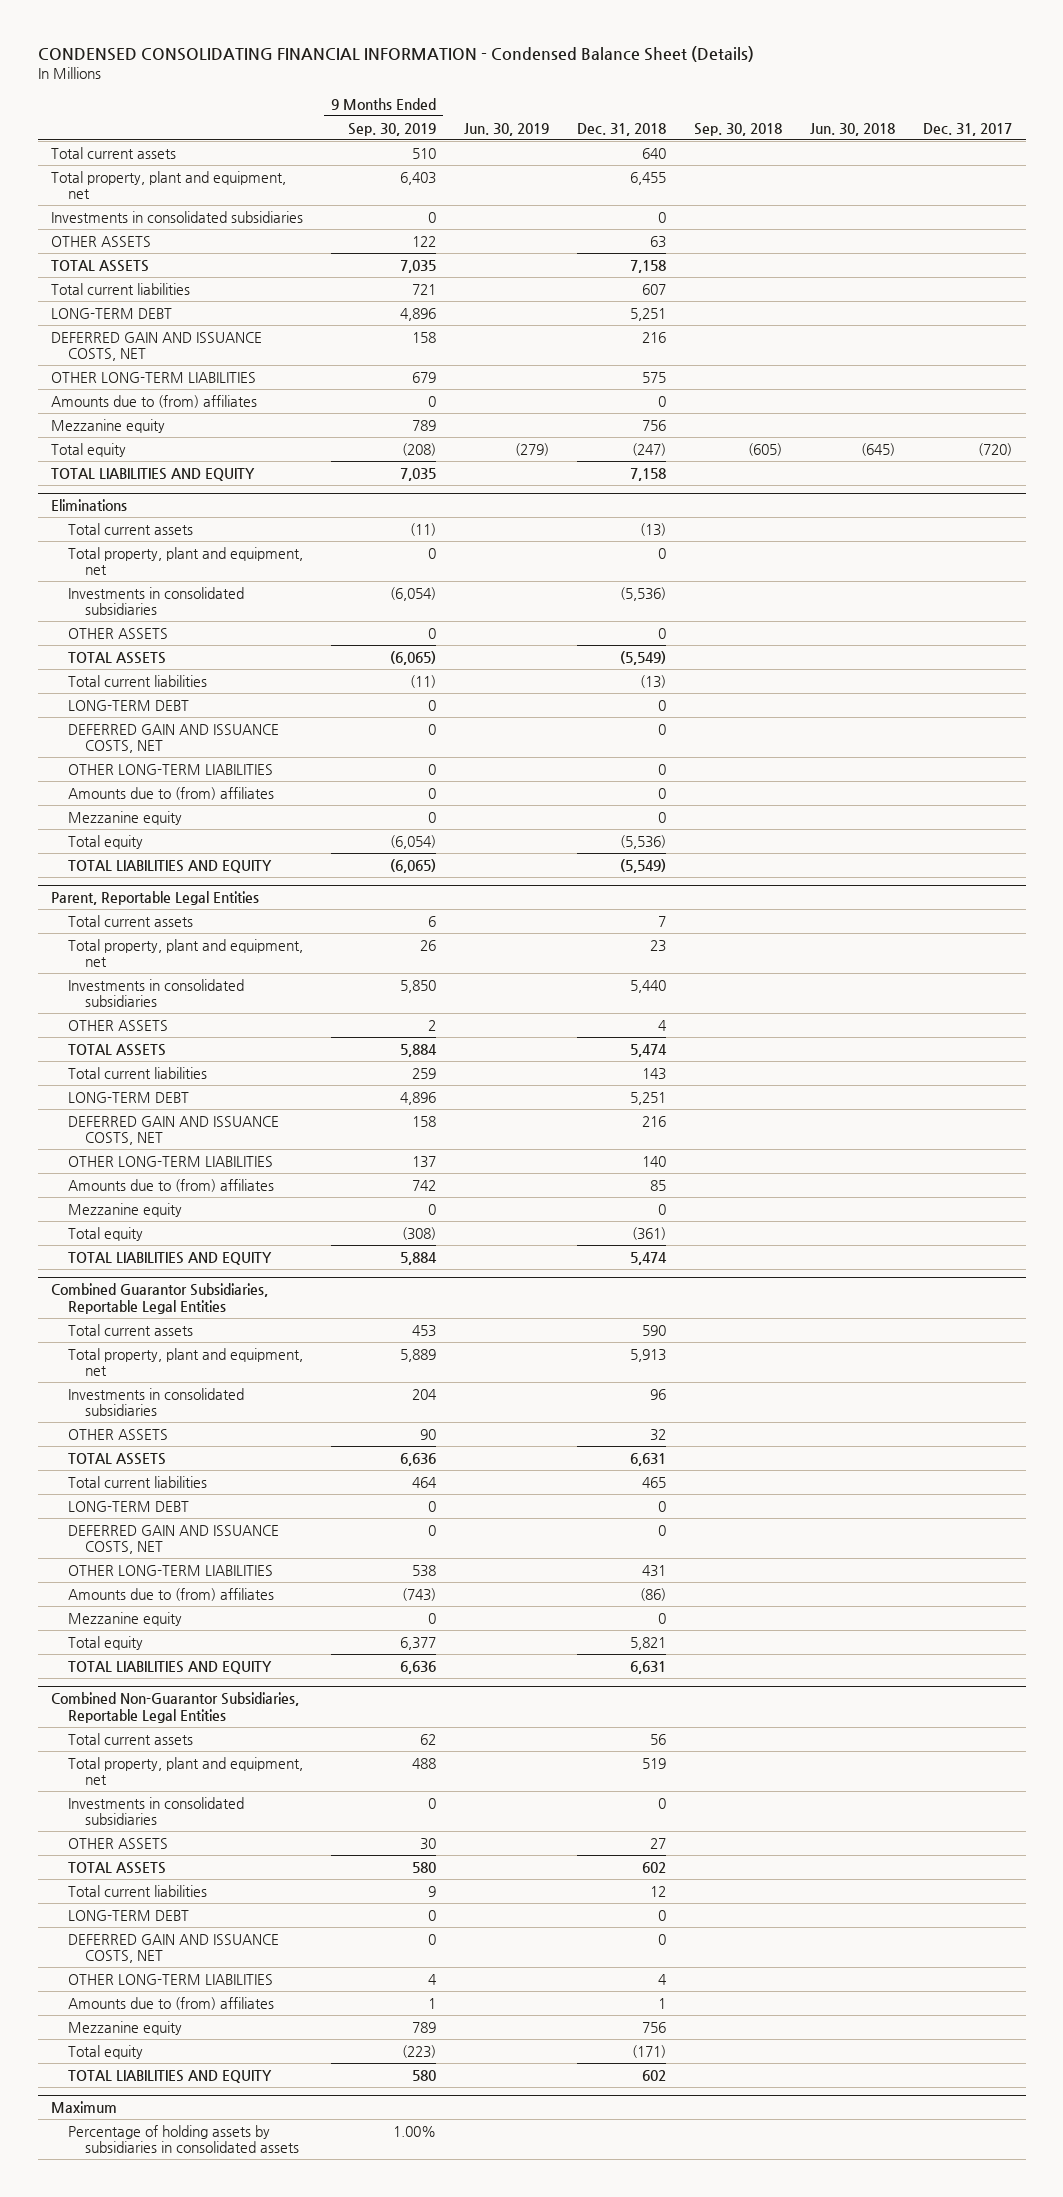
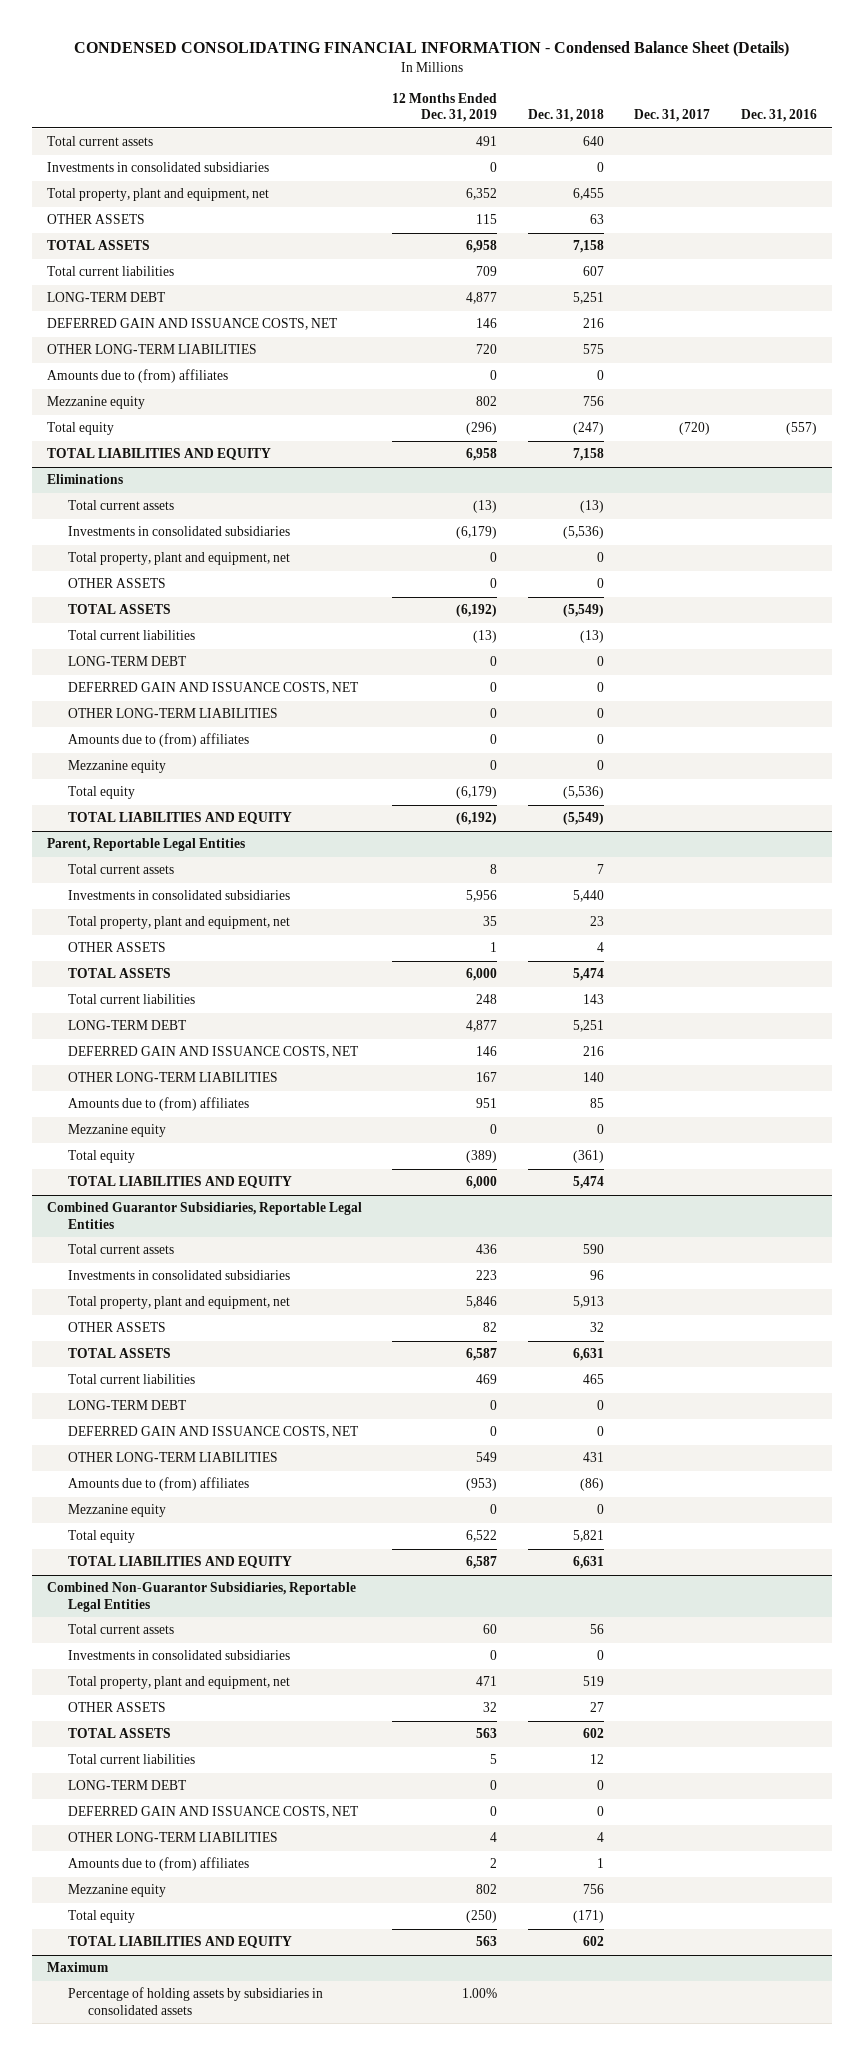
- | 9 Months Ended Sep. 30, 2019 | Jun. 30, 2019 | Dec. 31, 2018 | Sep. 30, 2018 | Jun. 30, 2018 | Dec. 31, 2017
+ | 12 Months Ended Dec. 31, 2019 | Dec. 31, 2018 | Dec. 31, 2017 | Dec. 31, 2016
moved down: Total property, plant and equipment, net | 6,352 | 6,455 | |
@ Eliminations
moved down: Total property, plant and equipment, net | 0 | 0 | |
@ Parent, Reportable Legal Entities
moved down: Total property, plant and equipment, net | 35 | 23 | |
@ Combined Guarantor Subsidiaries, Reportable Legal Entities
moved down: Total property, plant and equipment, net | 5,846 | 5,913 | |
@ Combined Non-Guarantor Subsidiaries, Reportable Legal Entities
moved down: Total property, plant and equipment, net | 471 | 519 | |

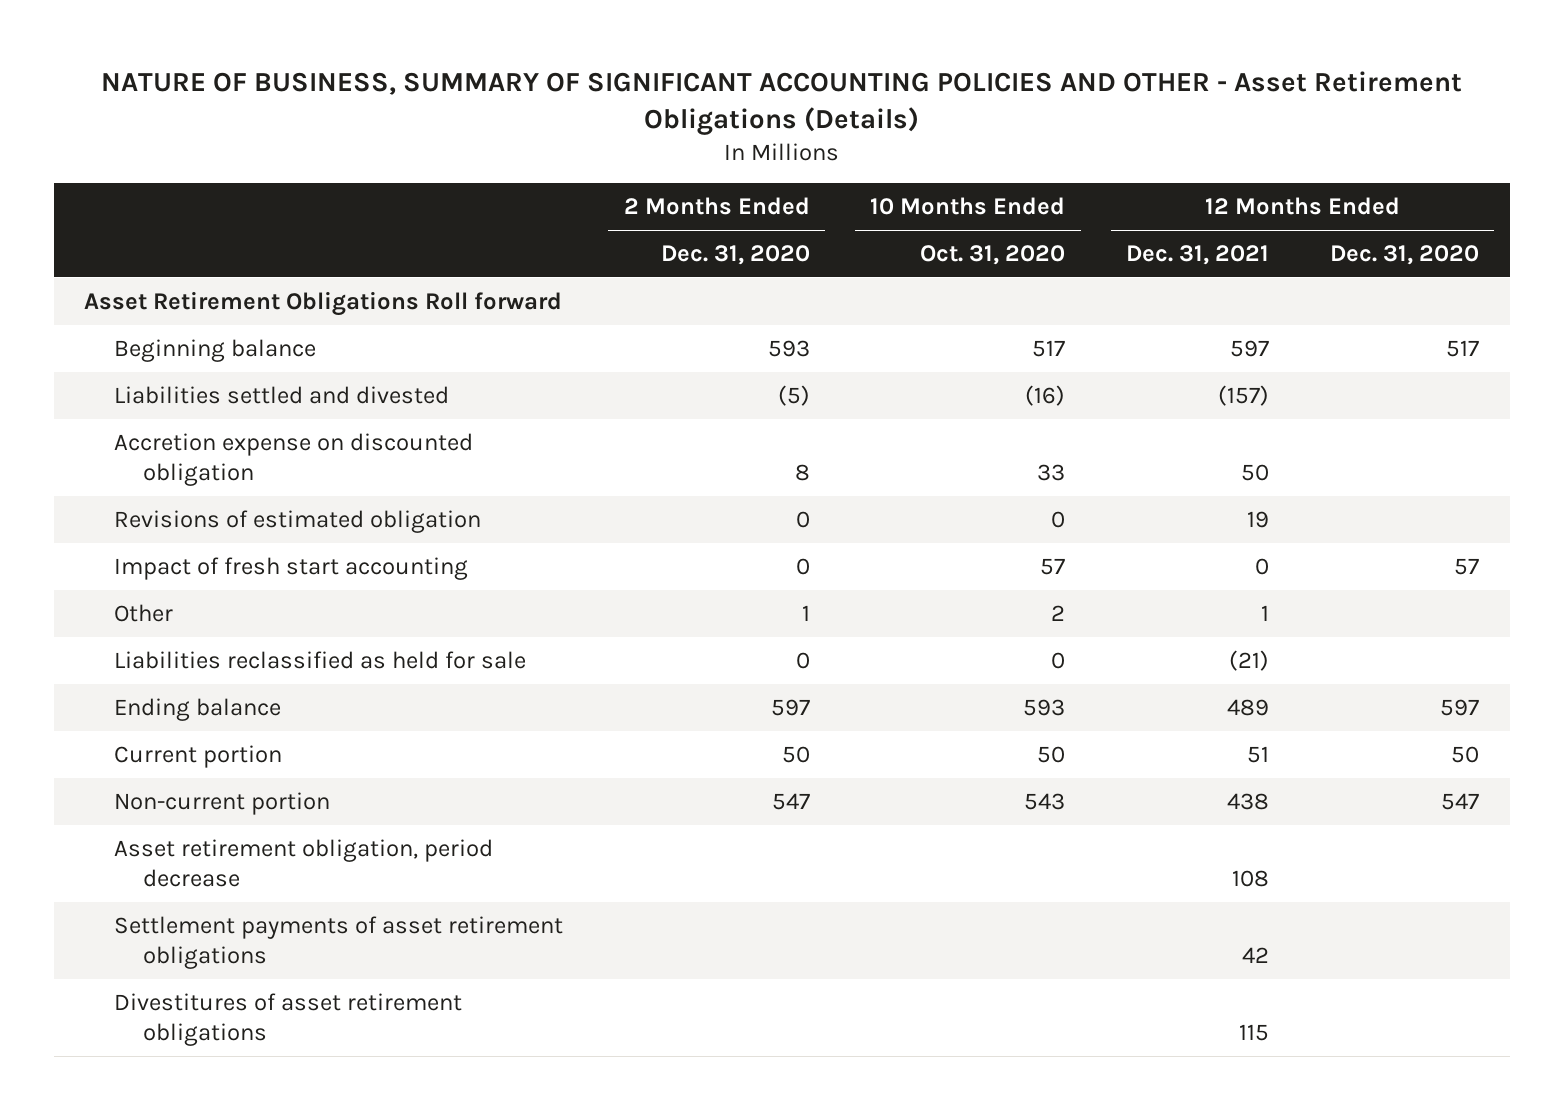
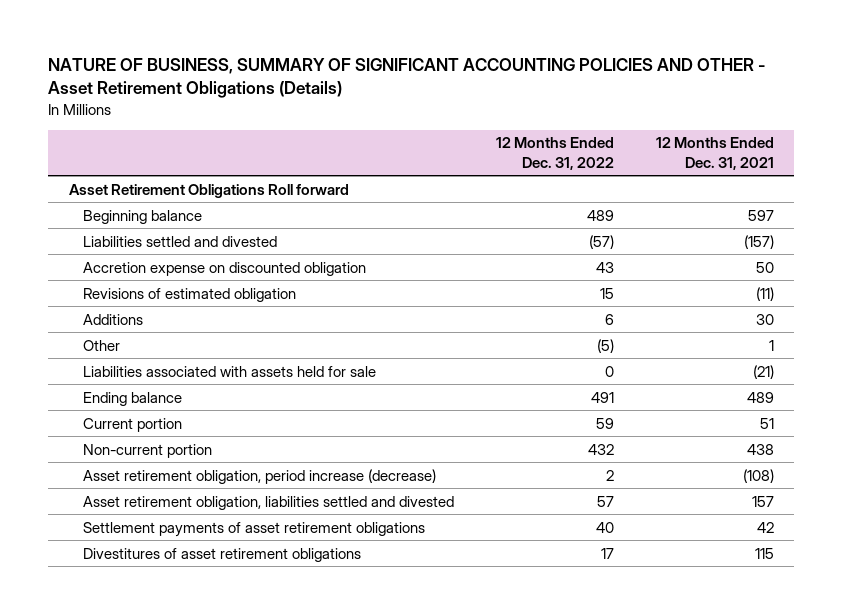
- | 2 Months Ended Dec. 31, 2020 | 10 Months Ended Oct. 31, 2020 | 12 Months Ended Dec. 31, 2021 | 12 Months Ended Dec. 31, 2020
+ | 12 Months Ended Dec. 31, 2022 | 12 Months Ended Dec. 31, 2021
- Revisions of estimated obligation | 0 | 0 | 19 |
- Impact of fresh start accounting | 0 | 57 | 0 | 57
+ Revisions of estimated obligation | 15 | (11)
+ Additions | 6 | 30
- Liabilities reclassified as held for sale | 0 | 0 | (21) |
+ Liabilities associated with assets held for sale | 0 | (21)
- Asset retirement obligation, period decrease | | | 108 |
+ Asset retirement obligation, period increase (decrease) | 2 | (108)
+ Asset retirement obligation, liabilities settled and divested | 57 | 157

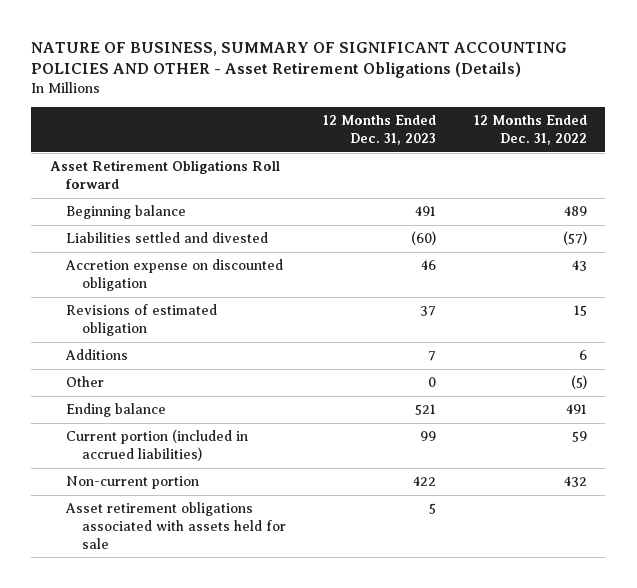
- | 12 Months Ended Dec. 31, 2022 | 12 Months Ended Dec. 31, 2021
+ | 12 Months Ended Dec. 31, 2023 | 12 Months Ended Dec. 31, 2022
- Liabilities associated with assets held for sale | 0 | (21)
- Current portion | 59 | 51
+ Current portion (included in accrued liabilities) | 99 | 59
- Asset retirement obligation, period increase (decrease) | 2 | (108)
- Asset retirement obligation, liabilities settled and divested | 57 | 157
- Settlement payments of asset retirement obligations | 40 | 42
- Divestitures of asset retirement obligations | 17 | 115
+ Asset retirement obligations associated with assets held for sale | 5 |

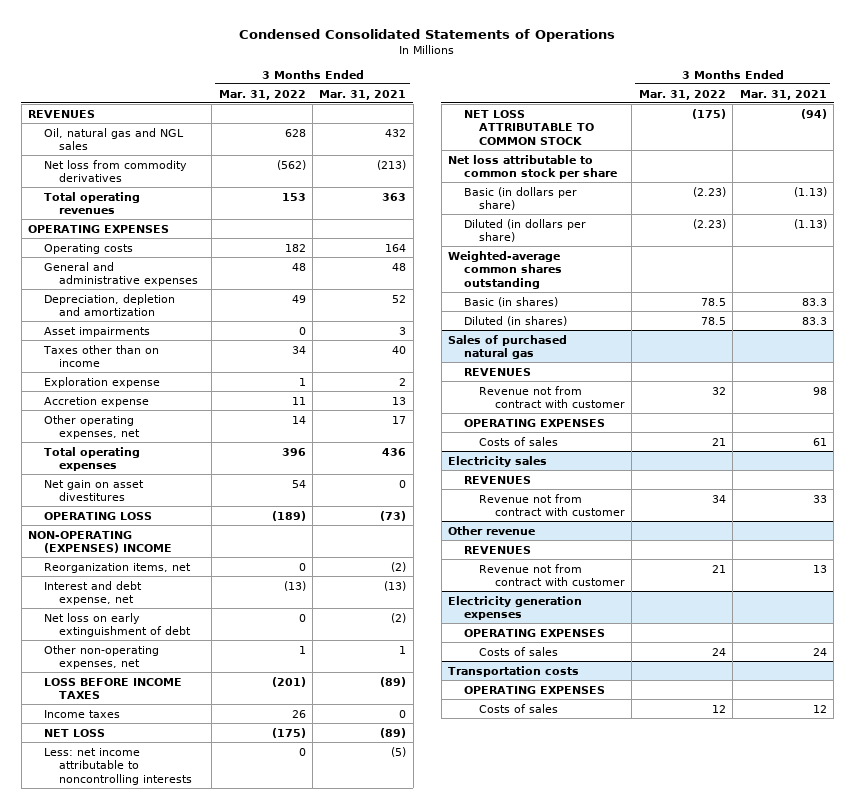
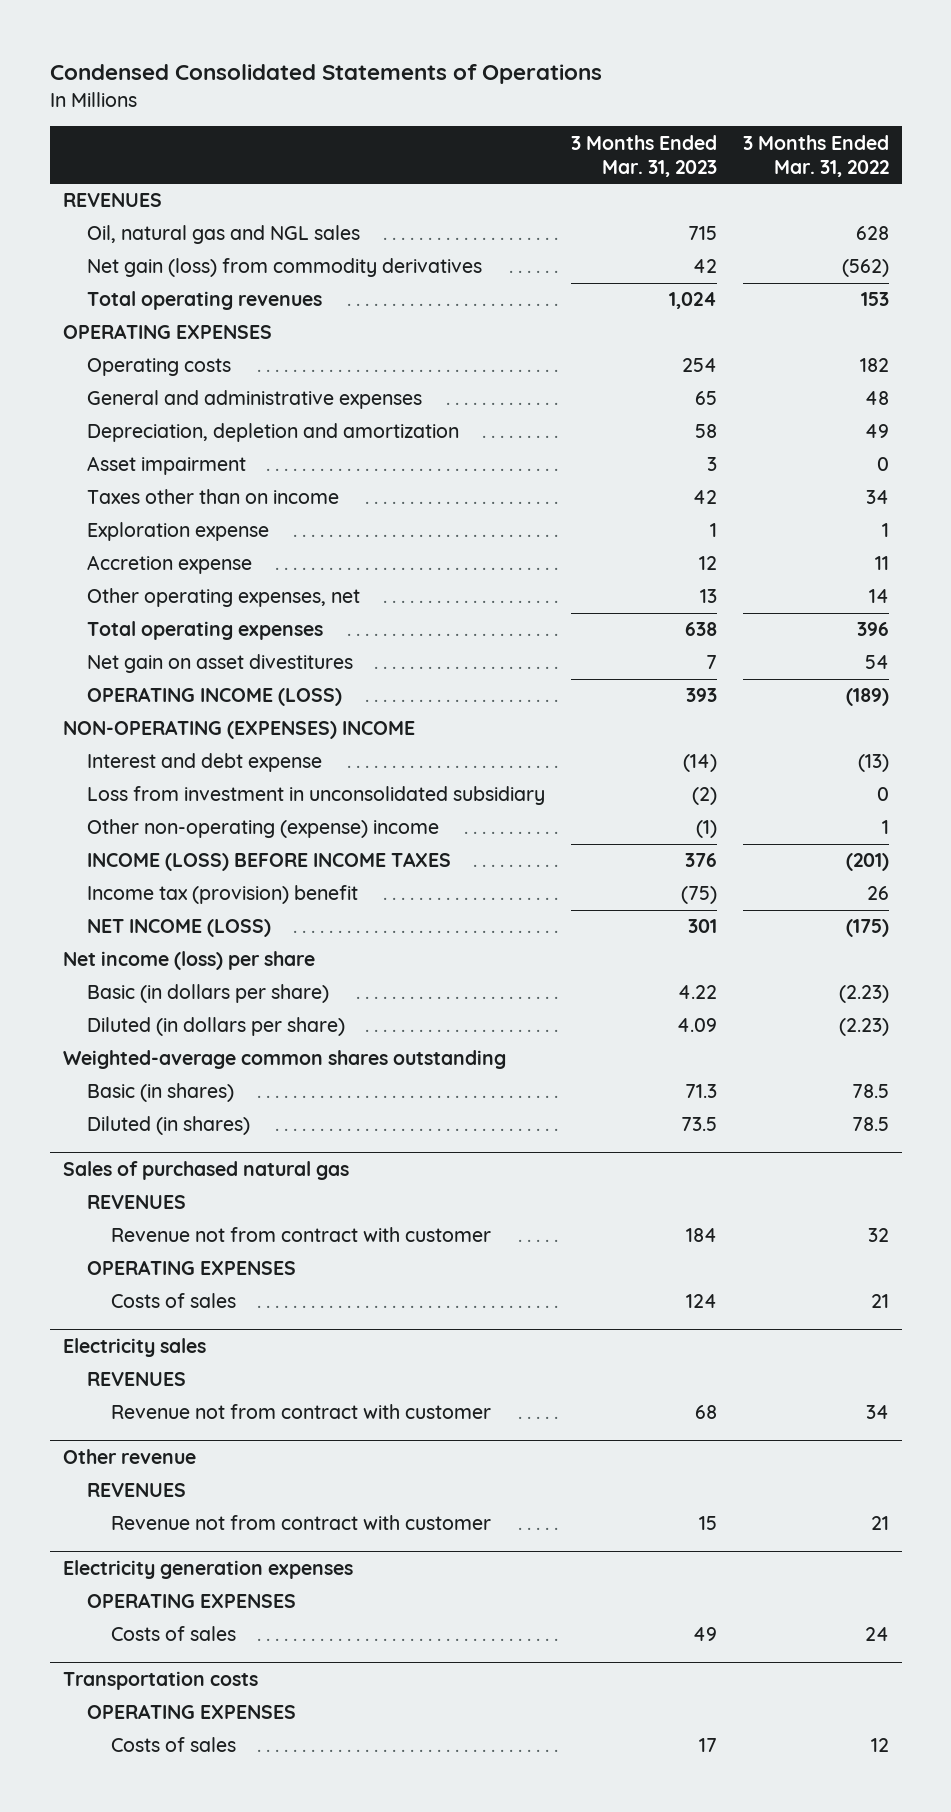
- | 3 Months Ended Mar. 31, 2022 | 3 Months Ended Mar. 31, 2021
+ | 3 Months Ended Mar. 31, 2023 | 3 Months Ended Mar. 31, 2022
- Net loss from commodity derivatives | (562) | (213)
+ Net gain (loss) from commodity derivatives | 42 | (562)
- Asset impairments | 0 | 3
+ Asset impairment | 3 | 0
- OPERATING LOSS | (189) | (73)
+ OPERATING INCOME (LOSS) | 393 | (189)
- Reorganization items, net | 0 | (2)
- Interest and debt expense, net | (13) | (13)
- Net loss on early extinguishment of debt | 0 | (2)
- Other non-operating expenses, net | 1 | 1
- LOSS BEFORE INCOME TAXES | (201) | (89)
- Income taxes | 26 | 0
- NET LOSS | (175) | (89)
- Less: net income attributable to noncontrolling interests | 0 | (5)
- NET LOSS ATTRIBUTABLE TO COMMON STOCK | (175) | (94)
- Net loss attributable to common stock per share
+ Interest and debt expense | (14) | (13)
+ Loss from investment in unconsolidated subsidiary | (2) | 0
+ Other non-operating (expense) income | (1) | 1
+ INCOME (LOSS) BEFORE INCOME TAXES | 376 | (201)
+ Income tax (provision) benefit | (75) | 26
+ NET INCOME (LOSS) | 301 | (175)
+ Net income (loss) per share

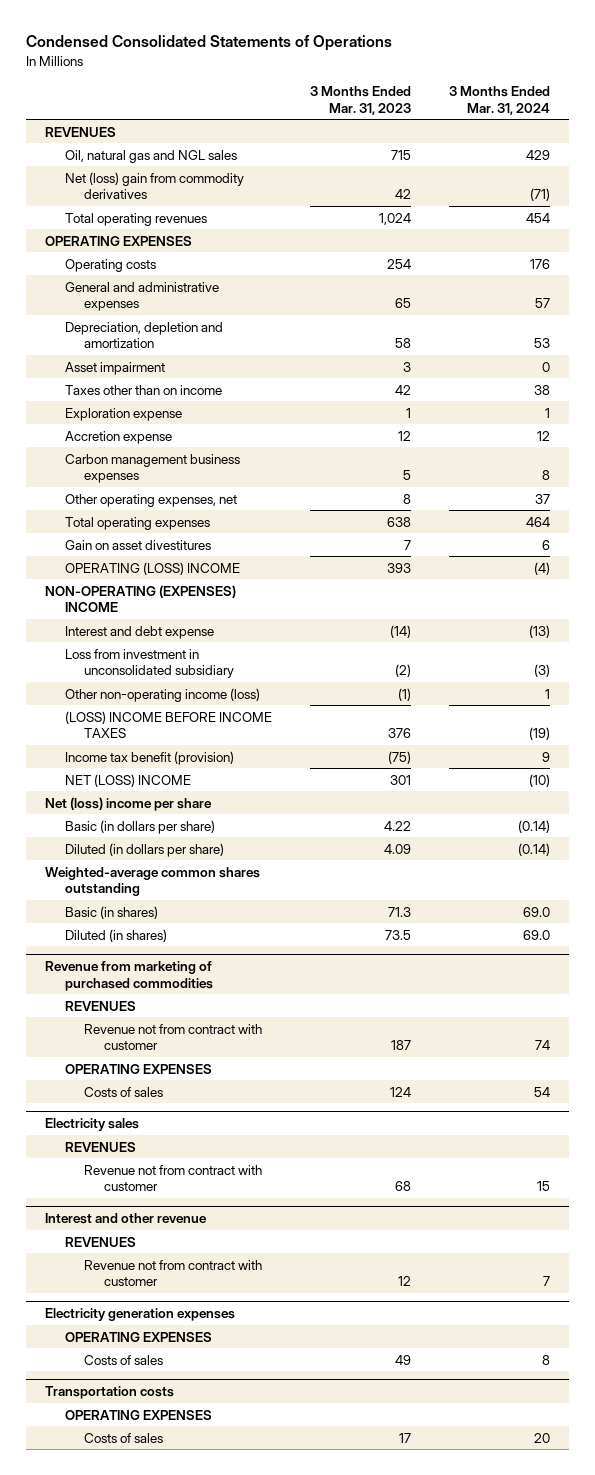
- | 3 Months Ended Mar. 31, 2023 | 3 Months Ended Mar. 31, 2022
+ | 3 Months Ended Mar. 31, 2023 | 3 Months Ended Mar. 31, 2024
- Net gain (loss) from commodity derivatives | 42 | (562)
+ Net (loss) gain from commodity derivatives | 42 | (71)
- Other operating expenses, net | 13 | 14
+ Carbon management business expenses | 5 | 8
+ Other operating expenses, net | 8 | 37
- Net gain on asset divestitures | 7 | 54
- OPERATING INCOME (LOSS) | 393 | (189)
+ Gain on asset divestitures | 7 | 6
+ OPERATING (LOSS) INCOME | 393 | (4)
- Other non-operating (expense) income | (1) | 1
- INCOME (LOSS) BEFORE INCOME TAXES | 376 | (201)
- Income tax (provision) benefit | (75) | 26
- NET INCOME (LOSS) | 301 | (175)
- Net income (loss) per share
+ Other non-operating income (loss) | (1) | 1
+ (LOSS) INCOME BEFORE INCOME TAXES | 376 | (19)
+ Income tax benefit (provision) | (75) | 9
+ NET (LOSS) INCOME | 301 | (10)
+ Net (loss) income per share
- Sales of purchased natural gas
+ Revenue from marketing of purchased commodities
- Revenue not from contract with customer | 184 | 32
+ Revenue not from contract with customer | 187 | 74
- Other revenue
+ Interest and other revenue
- Revenue not from contract with customer | 15 | 21
+ Revenue not from contract with customer | 12 | 7

